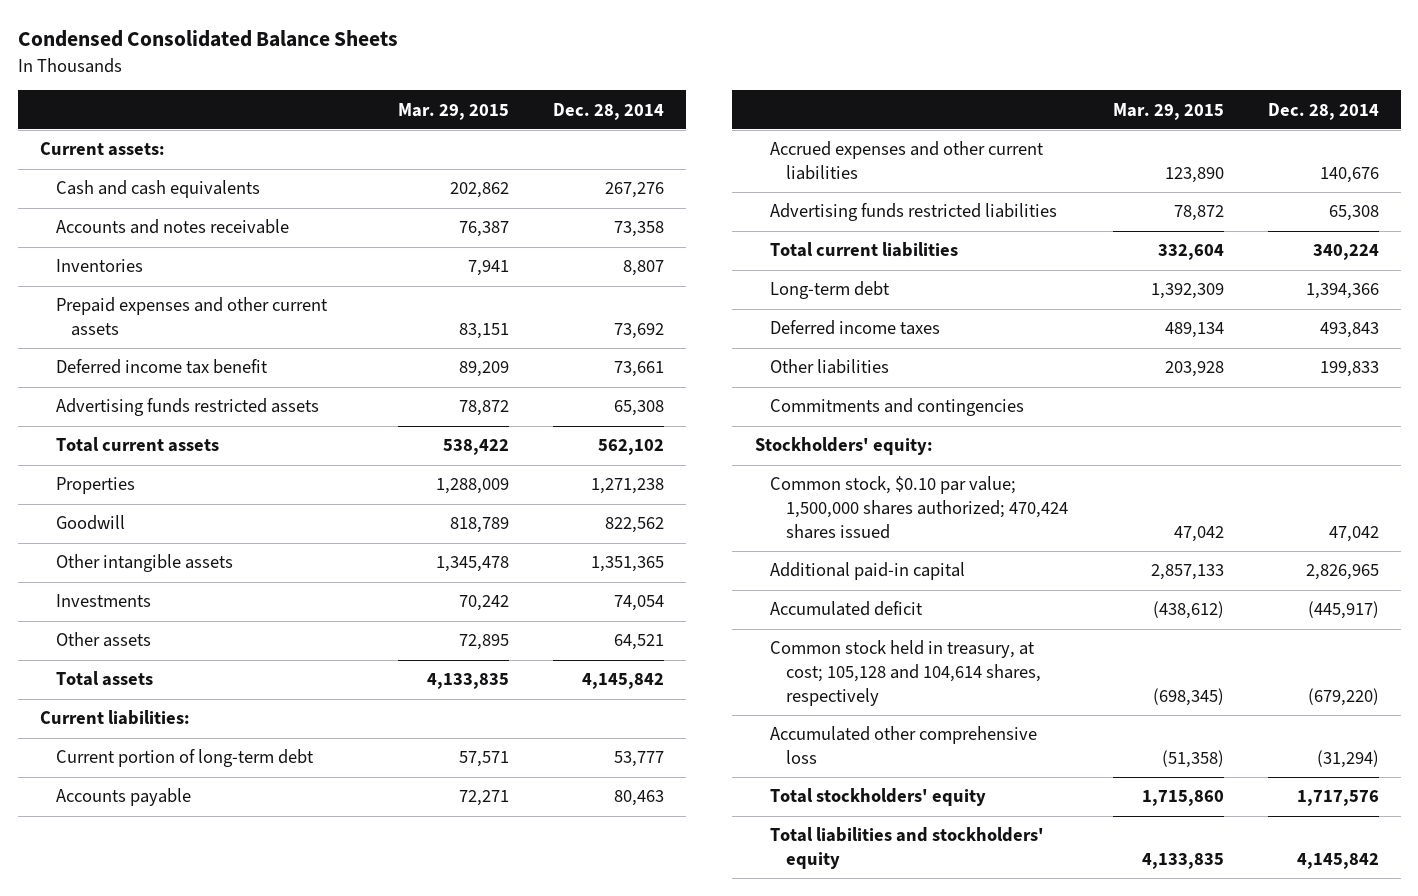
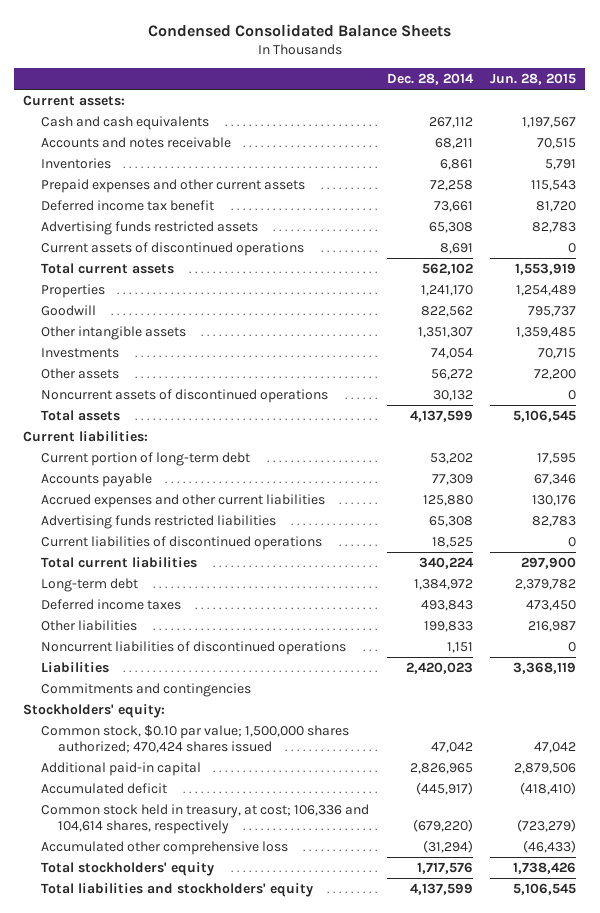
- | Mar. 29, 2015 | Dec. 28, 2014
+ | Dec. 28, 2014 | Jun. 28, 2015
- Cash and cash equivalents | 202,862 | 267,276
- Accounts and notes receivable | 76,387 | 73,358
- Inventories | 7,941 | 8,807
- Prepaid expenses and other current assets | 83,151 | 73,692
+ Cash and cash equivalents | 267,112 | 1,197,567
+ Accounts and notes receivable | 68,211 | 70,515
+ Inventories | 6,861 | 5,791
+ Prepaid expenses and other current assets | 72,258 | 115,543
+ Current assets of discontinued operations | 8,691 | 0
- Properties | 1,288,009 | 1,271,238
+ Properties | 1,241,170 | 1,254,489
- Other intangible assets | 1,345,478 | 1,351,365
+ Other intangible assets | 1,351,307 | 1,359,485
- Other assets | 72,895 | 64,521
- Total assets | 4,133,835 | 4,145,842
+ Other assets | 56,272 | 72,200
+ Noncurrent assets of discontinued operations | 30,132 | 0
+ Total assets | 4,137,599 | 5,106,545
- Current portion of long-term debt | 57,571 | 53,777
- Accounts payable | 72,271 | 80,463
- Accrued expenses and other current liabilities | 123,890 | 140,676
+ Current portion of long-term debt | 53,202 | 17,595
+ Accounts payable | 77,309 | 67,346
+ Accrued expenses and other current liabilities | 125,880 | 130,176
+ Current liabilities of discontinued operations | 18,525 | 0
- Long-term debt | 1,392,309 | 1,394,366
+ Long-term debt | 1,384,972 | 2,379,782
+ Noncurrent liabilities of discontinued operations | 1,151 | 0
+ Liabilities | 2,420,023 | 3,368,119
- Common stock held in treasury, at cost; 105,128 and 104,614 shares, respectively | (698,345) | (679,220)
+ Common stock held in treasury, at cost; 106,336 and 104,614 shares, respectively | (679,220) | (723,279)
- Total liabilities and stockholders' equity | 4,133,835 | 4,145,842
+ Total liabilities and stockholders' equity | 4,137,599 | 5,106,545

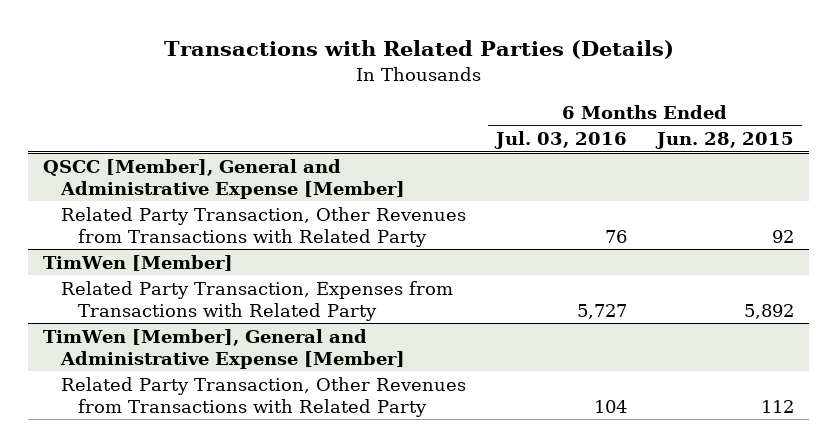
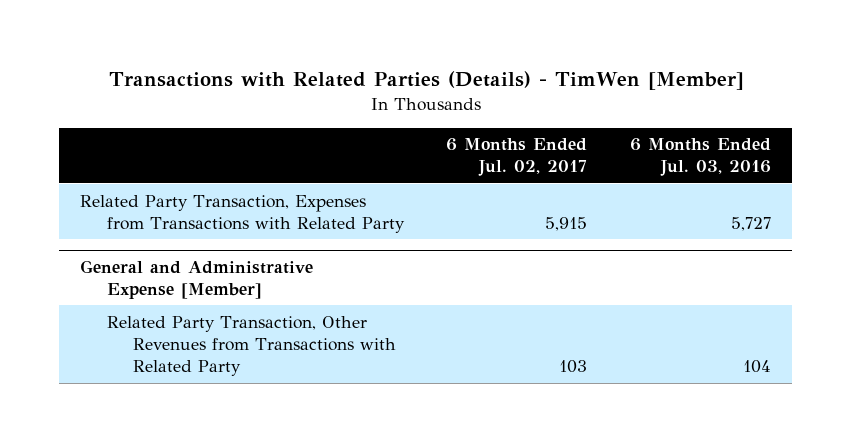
- Transactions with Related Parties (Details)
+ Transactions with Related Parties (Details) - TimWen [Member]
- | 6 Months Ended Jul. 03, 2016 | 6 Months Ended Jun. 28, 2015
+ | 6 Months Ended Jul. 02, 2017 | 6 Months Ended Jul. 03, 2016
- QSCC [Member], General and Administrative Expense [Member]
- Related Party Transaction, Other Revenues from Transactions with Related Party | 76 | 92
- TimWen [Member]
- TimWen [Member], General and Administrative Expense [Member]
+ General and Administrative Expense [Member]

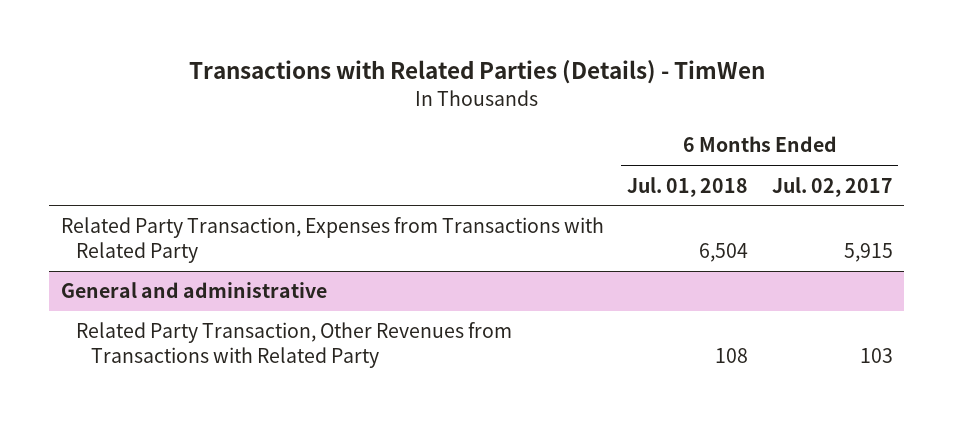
- Transactions with Related Parties (Details) - TimWen [Member]
+ Transactions with Related Parties (Details) - TimWen
- | 6 Months Ended Jul. 02, 2017 | 6 Months Ended Jul. 03, 2016
+ | 6 Months Ended Jul. 01, 2018 | 6 Months Ended Jul. 02, 2017
- General and Administrative Expense [Member]
+ General and administrative

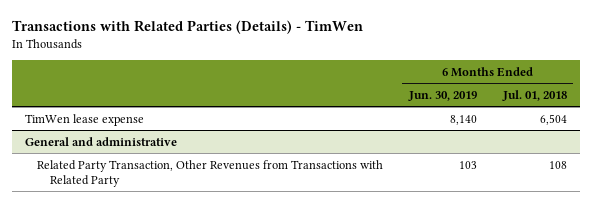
- | 6 Months Ended Jul. 01, 2018 | 6 Months Ended Jul. 02, 2017
+ | 6 Months Ended Jun. 30, 2019 | 6 Months Ended Jul. 01, 2018
- Related Party Transaction, Expenses from Transactions with Related Party | 6,504 | 5,915
+ TimWen lease expense | 8,140 | 6,504

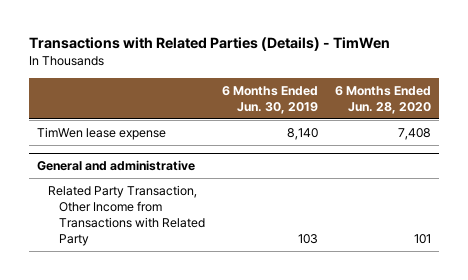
- | 6 Months Ended Jun. 30, 2019 | 6 Months Ended Jul. 01, 2018
+ | 6 Months Ended Jun. 30, 2019 | 6 Months Ended Jun. 28, 2020
@ General and administrative
- Related Party Transaction, Other Revenues from Transactions with Related Party | 103 | 108
+ Related Party Transaction, Other Income from Transactions with Related Party | 103 | 101

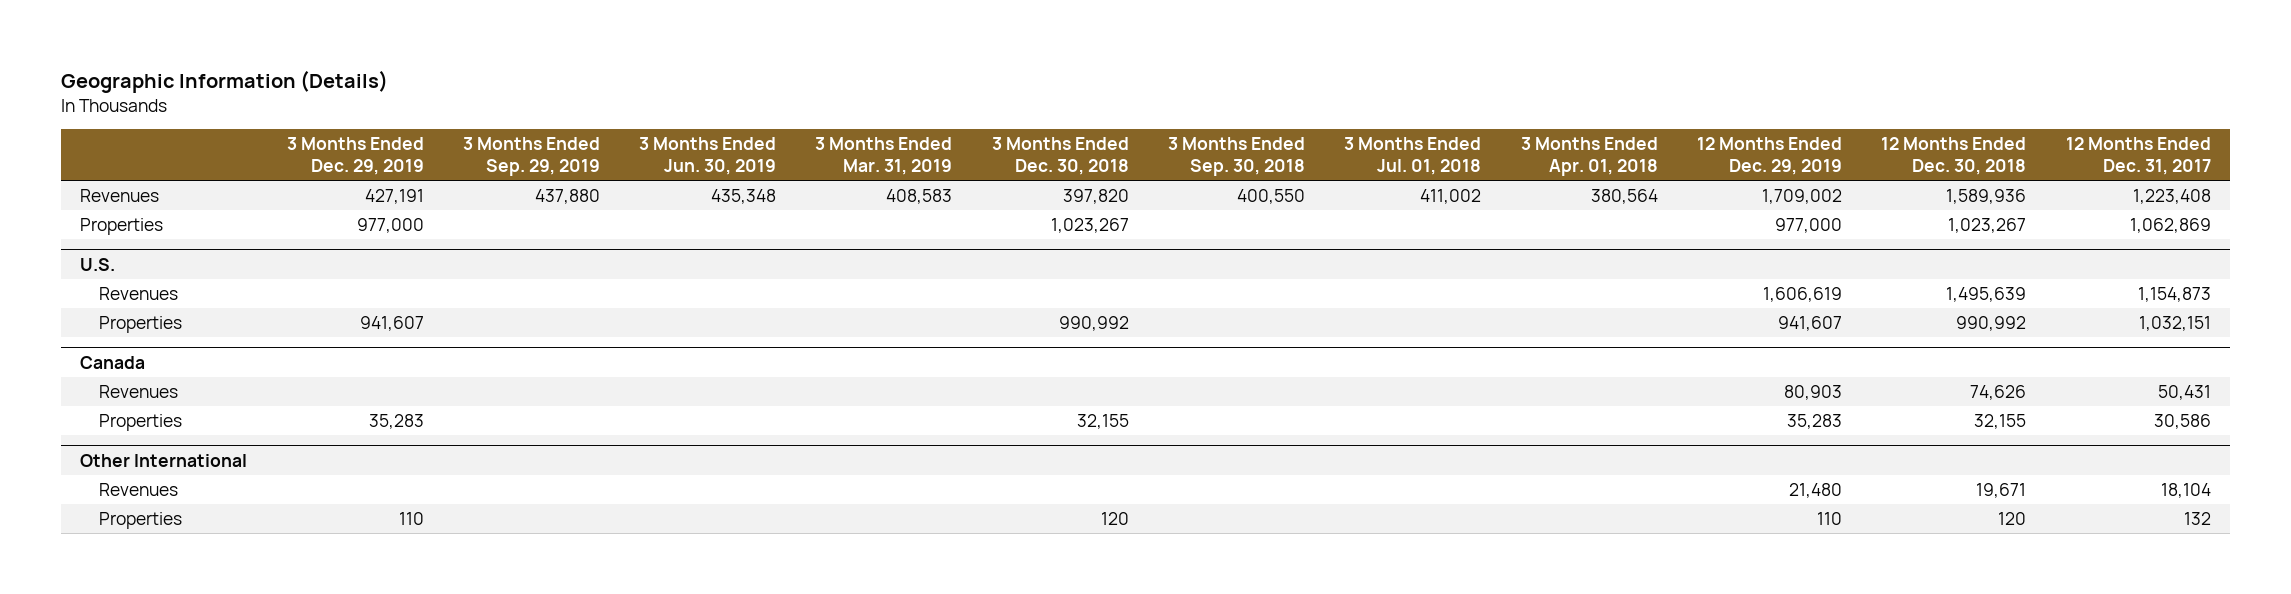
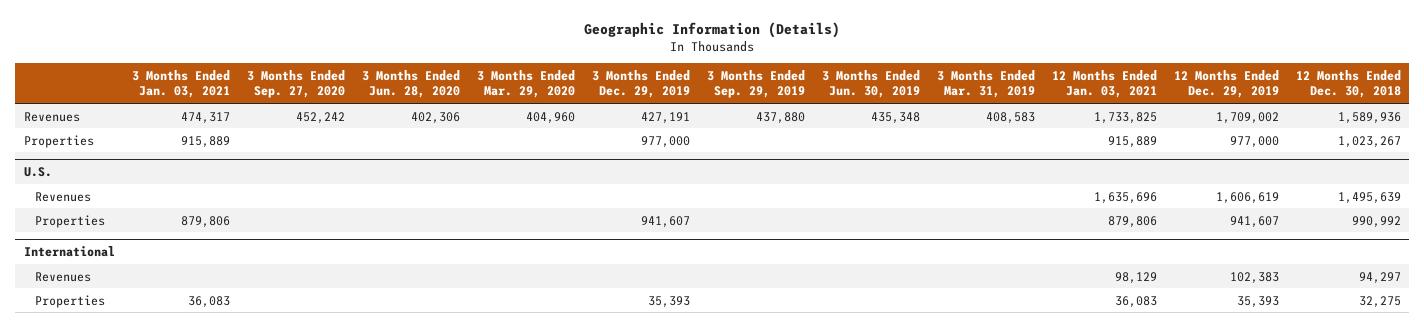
- | 3 Months Ended Dec. 29, 2019 | 3 Months Ended Sep. 29, 2019 | 3 Months Ended Jun. 30, 2019 | 3 Months Ended Mar. 31, 2019 | 3 Months Ended Dec. 30, 2018 | 3 Months Ended Sep. 30, 2018 | 3 Months Ended Jul. 01, 2018 | 3 Months Ended Apr. 01, 2018 | 12 Months Ended Dec. 29, 2019 | 12 Months Ended Dec. 30, 2018 | 12 Months Ended Dec. 31, 2017
+ | 3 Months Ended Jan. 03, 2021 | 3 Months Ended Sep. 27, 2020 | 3 Months Ended Jun. 28, 2020 | 3 Months Ended Mar. 29, 2020 | 3 Months Ended Dec. 29, 2019 | 3 Months Ended Sep. 29, 2019 | 3 Months Ended Jun. 30, 2019 | 3 Months Ended Mar. 31, 2019 | 12 Months Ended Jan. 03, 2021 | 12 Months Ended Dec. 29, 2019 | 12 Months Ended Dec. 30, 2018
- Canada
- Revenues | | | | | | | | | 80,903 | 74,626 | 50,431
- Properties | 35,283 | | | | 32,155 | | | | 35,283 | 32,155 | 30,586
- Other International
- Revenues | | | | | | | | | 21,480 | 19,671 | 18,104
- Properties | 110 | | | | 120 | | | | 110 | 120 | 132
+ International
+ Revenues | | | | | | | | | 98,129 | 102,383 | 94,297
+ Properties | 36,083 | | | | 35,393 | | | | 36,083 | 35,393 | 32,275

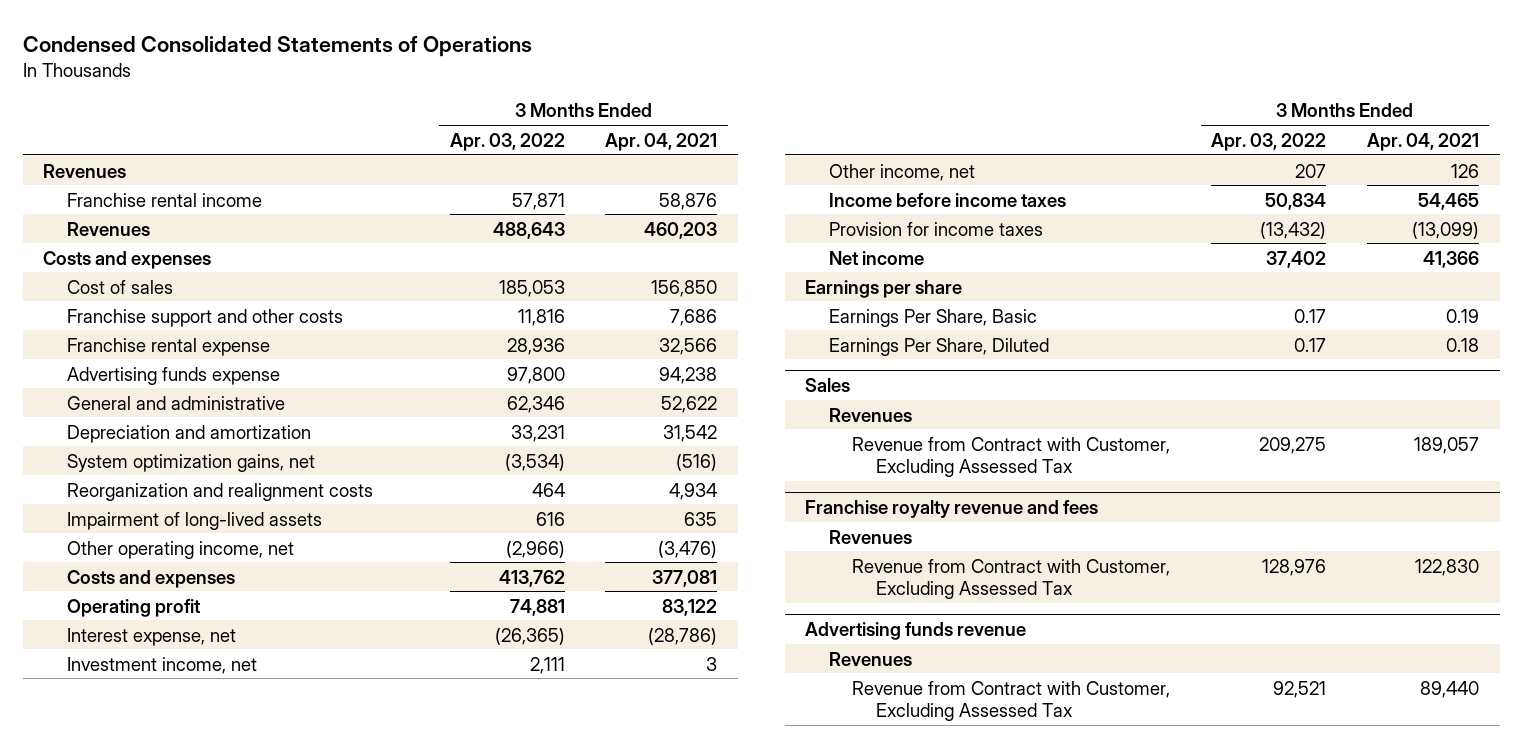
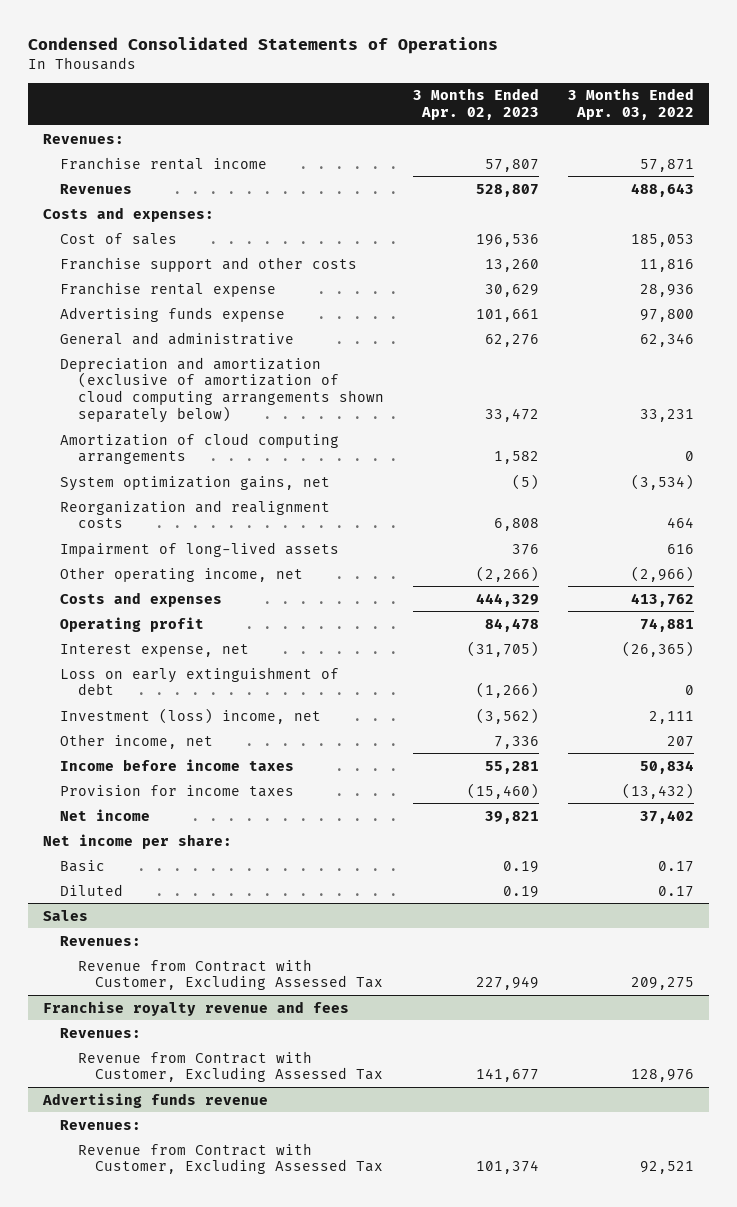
- | 3 Months Ended Apr. 03, 2022 | 3 Months Ended Apr. 04, 2021
+ | 3 Months Ended Apr. 02, 2023 | 3 Months Ended Apr. 03, 2022
- Revenues
+ Revenues:
- Costs and expenses
+ Costs and expenses:
- Depreciation and amortization | 33,231 | 31,542
+ Depreciation and amortization (exclusive of amortization of cloud computing arrangements shown separately below) | 33,472 | 33,231
+ Amortization of cloud computing arrangements | 1,582 | 0
- Investment income, net | 2,111 | 3
+ Loss on early extinguishment of debt | (1,266) | 0
+ Investment (loss) income, net | (3,562) | 2,111
- Earnings per share
- Earnings Per Share, Basic | 0.17 | 0.19
- Earnings Per Share, Diluted | 0.17 | 0.18
+ Net income per share:
+ Basic | 0.19 | 0.17
+ Diluted | 0.19 | 0.17
@ Sales
- Revenues
+ Revenues:
@ Franchise royalty revenue and fees
- Revenues
+ Revenues:
@ Advertising funds revenue
- Revenues
+ Revenues:

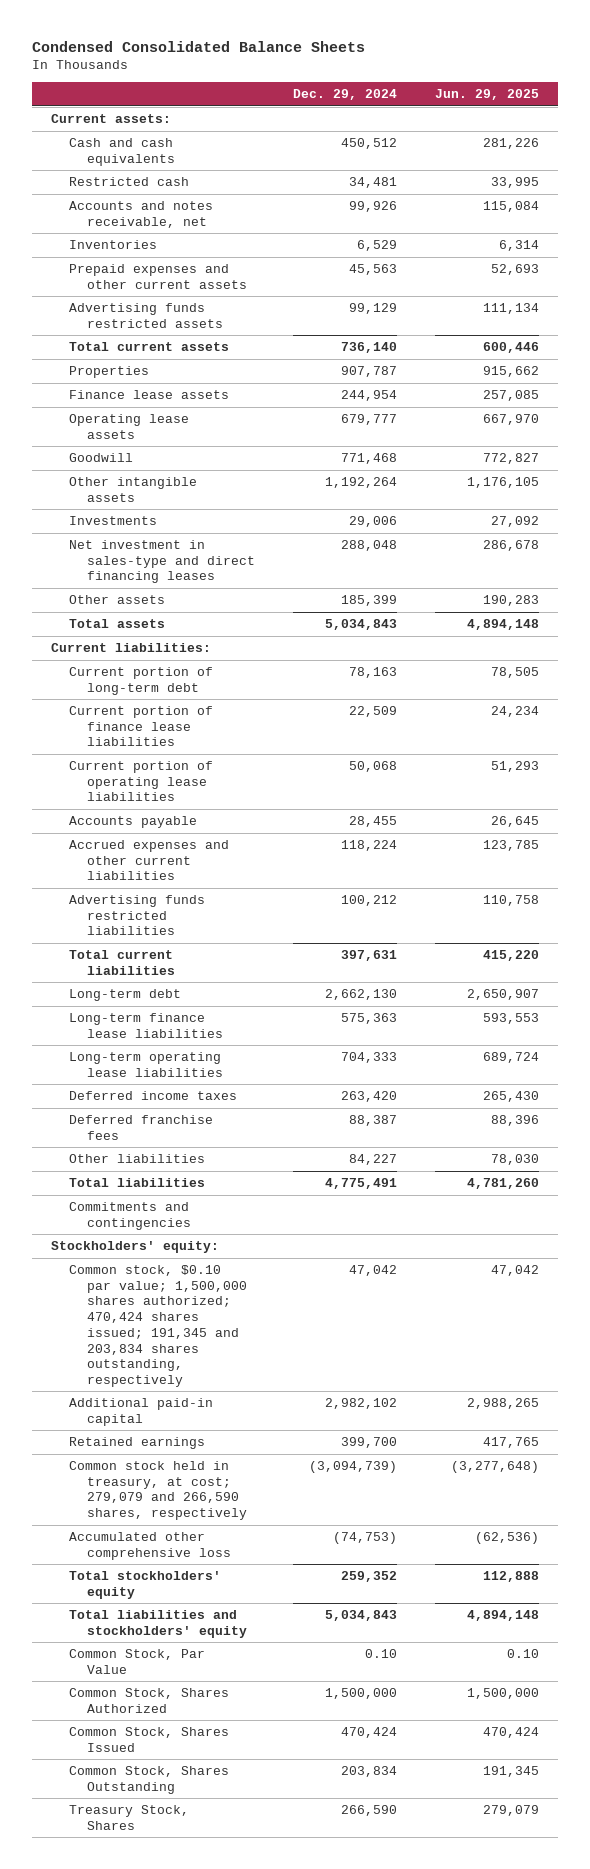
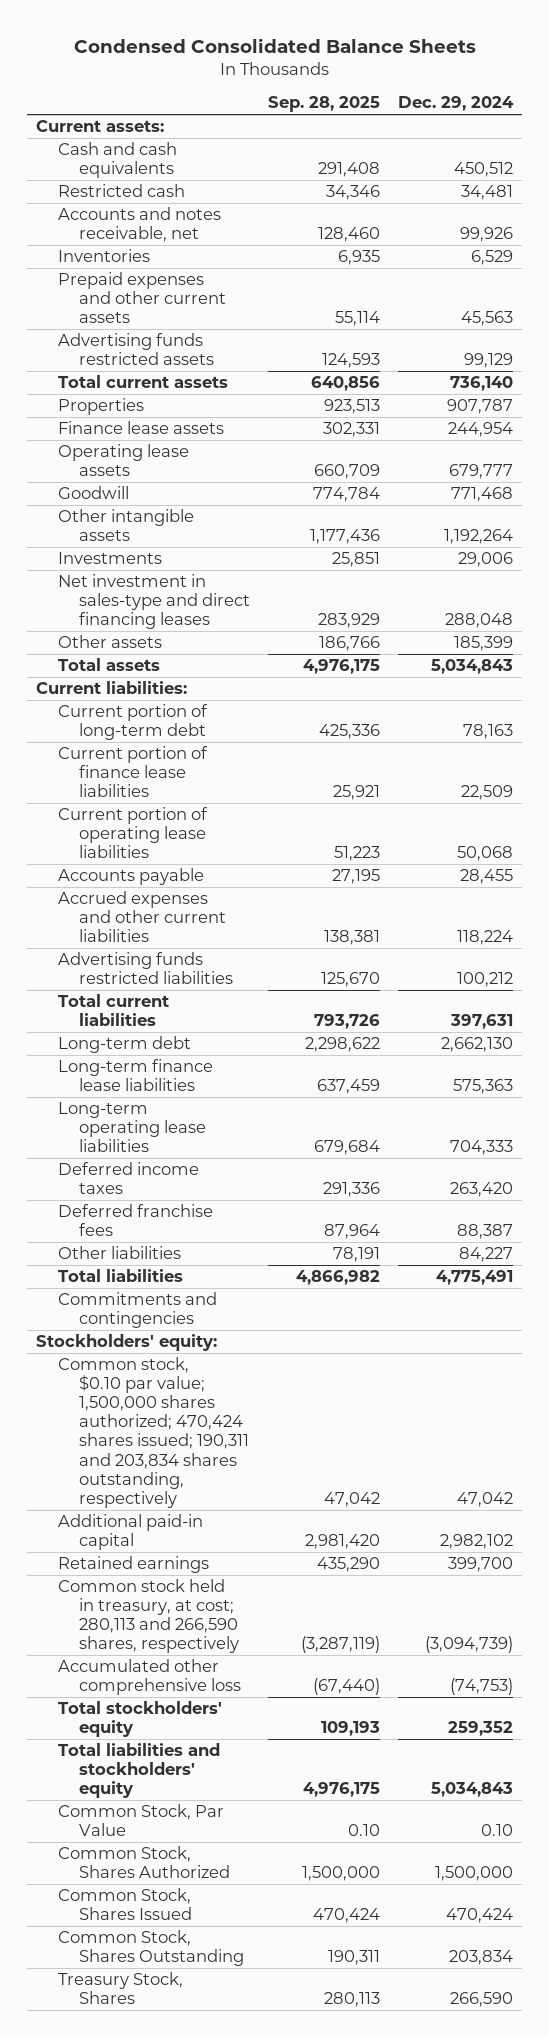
- | Dec. 29, 2024 | Jun. 29, 2025
+ | Sep. 28, 2025 | Dec. 29, 2024
- Common stock, $0.10 par value; 1,500,000 shares authorized; 470,424 shares issued; 191,345 and 203,834 shares outstanding, respectively | 47,042 | 47,042
+ Common stock, $0.10 par value; 1,500,000 shares authorized; 470,424 shares issued; 190,311 and 203,834 shares outstanding, respectively | 47,042 | 47,042
- Common stock held in treasury, at cost; 279,079 and 266,590 shares, respectively | (3,094,739) | (3,277,648)
+ Common stock held in treasury, at cost; 280,113 and 266,590 shares, respectively | (3,287,119) | (3,094,739)

